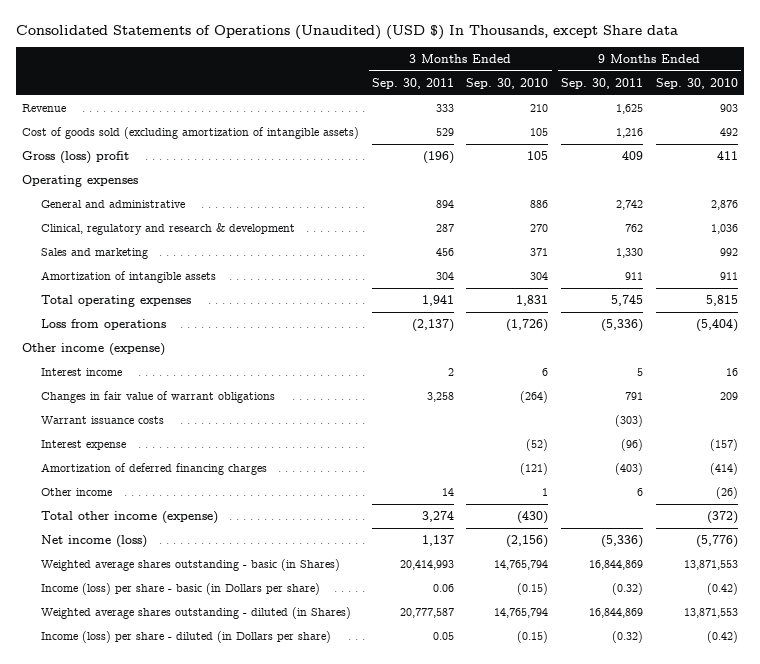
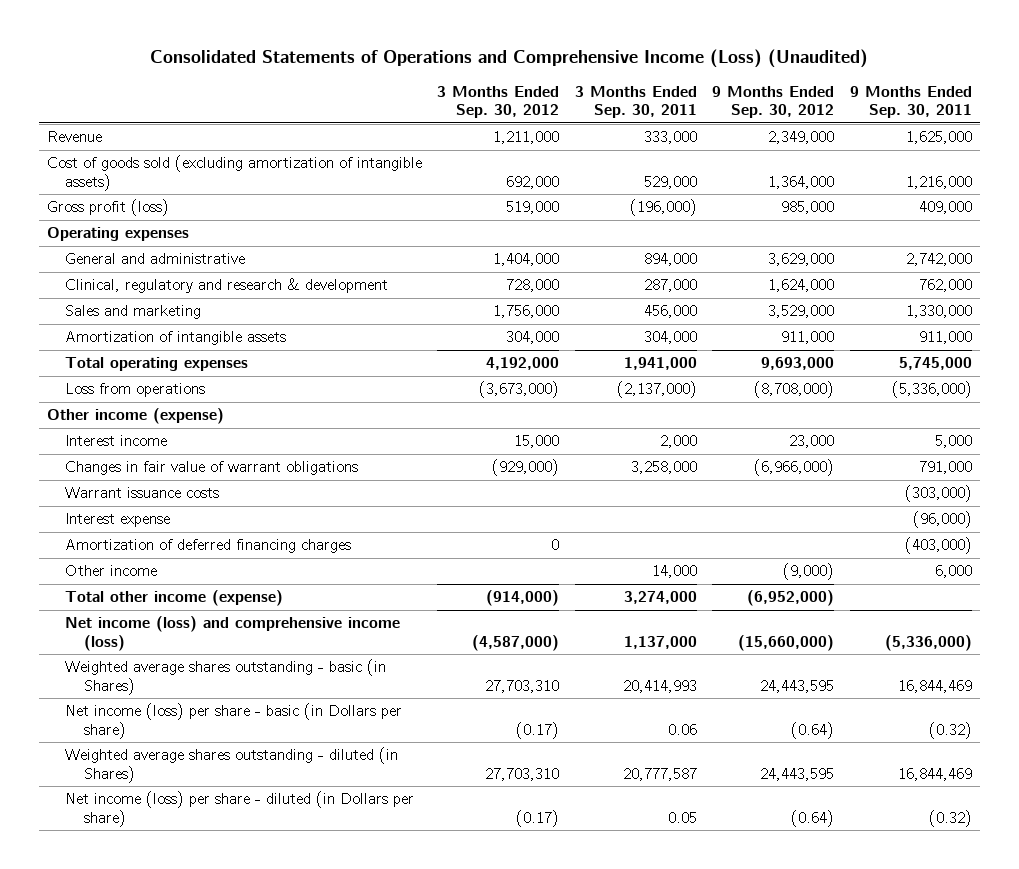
- Consolidated Statements of Operations (Unaudited) (USD $) In Thousands, except Share data
+ Consolidated Statements of Operations and Comprehensive Income (Loss) (Unaudited)
- | 3 Months Ended Sep. 30, 2011 | 3 Months Ended Sep. 30, 2010 | 9 Months Ended Sep. 30, 2011 | 9 Months Ended Sep. 30, 2010
+ | 3 Months Ended Sep. 30, 2012 | 3 Months Ended Sep. 30, 2011 | 9 Months Ended Sep. 30, 2012 | 9 Months Ended Sep. 30, 2011
- Revenue | 333 | 210 | 1,625 | 903
- Cost of goods sold (excluding amortization of intangible assets) | 529 | 105 | 1,216 | 492
- Gross (loss) profit | (196) | 105 | 409 | 411
+ Revenue | 1,211,000 | 333,000 | 2,349,000 | 1,625,000
+ Cost of goods sold (excluding amortization of intangible assets) | 692,000 | 529,000 | 1,364,000 | 1,216,000
+ Gross profit (loss) | 519,000 | (196,000) | 985,000 | 409,000
- General and administrative | 894 | 886 | 2,742 | 2,876
- Clinical, regulatory and research & development | 287 | 270 | 762 | 1,036
- Sales and marketing | 456 | 371 | 1,330 | 992
- Amortization of intangible assets | 304 | 304 | 911 | 911
- Total operating expenses | 1,941 | 1,831 | 5,745 | 5,815
- Loss from operations | (2,137) | (1,726) | (5,336) | (5,404)
+ General and administrative | 1,404,000 | 894,000 | 3,629,000 | 2,742,000
+ Clinical, regulatory and research & development | 728,000 | 287,000 | 1,624,000 | 762,000
+ Sales and marketing | 1,756,000 | 456,000 | 3,529,000 | 1,330,000
+ Amortization of intangible assets | 304,000 | 304,000 | 911,000 | 911,000
+ Total operating expenses | 4,192,000 | 1,941,000 | 9,693,000 | 5,745,000
+ Loss from operations | (3,673,000) | (2,137,000) | (8,708,000) | (5,336,000)
- Interest income | 2 | 6 | 5 | 16
- Changes in fair value of warrant obligations | 3,258 | (264) | 791 | 209
- Warrant issuance costs | | | (303) |
- Interest expense | | (52) | (96) | (157)
- Amortization of deferred financing charges | | (121) | (403) | (414)
- Other income | 14 | 1 | 6 | (26)
- Total other income (expense) | 3,274 | (430) | | (372)
- Net income (loss) | 1,137 | (2,156) | (5,336) | (5,776)
- Weighted average shares outstanding - basic (in Shares) | 20,414,993 | 14,765,794 | 16,844,869 | 13,871,553
- Income (loss) per share - basic (in Dollars per share) | 0.06 | (0.15) | (0.32) | (0.42)
- Weighted average shares outstanding - diluted (in Shares) | 20,777,587 | 14,765,794 | 16,844,869 | 13,871,553
- Income (loss) per share - diluted (in Dollars per share) | 0.05 | (0.15) | (0.32) | (0.42)
+ Interest income | 15,000 | 2,000 | 23,000 | 5,000
+ Changes in fair value of warrant obligations | (929,000) | 3,258,000 | (6,966,000) | 791,000
+ Warrant issuance costs | | | | (303,000)
+ Interest expense | | | | (96,000)
+ Amortization of deferred financing charges | 0 | | | (403,000)
+ Other income | | 14,000 | (9,000) | 6,000
+ Total other income (expense) | (914,000) | 3,274,000 | (6,952,000) |
+ Net income (loss) and comprehensive income (loss) | (4,587,000) | 1,137,000 | (15,660,000) | (5,336,000)
+ Weighted average shares outstanding - basic (in Shares) | 27,703,310 | 20,414,993 | 24,443,595 | 16,844,469
+ Net income (loss) per share - basic (in Dollars per share) | (0.17) | 0.06 | (0.64) | (0.32)
+ Weighted average shares outstanding - diluted (in Shares) | 27,703,310 | 20,777,587 | 24,443,595 | 16,844,469
+ Net income (loss) per share - diluted (in Dollars per share) | (0.17) | 0.05 | (0.64) | (0.32)

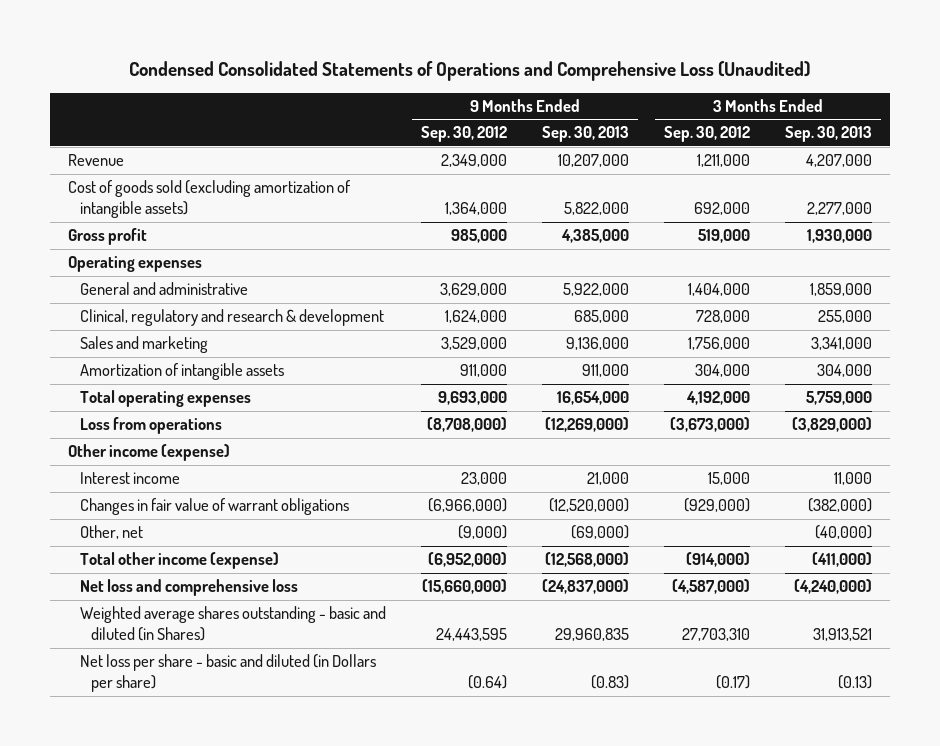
- Consolidated Statements of Operations and Comprehensive Income (Loss) (Unaudited)
+ Condensed Consolidated Statements of Operations and Comprehensive Loss (Unaudited)
- | 3 Months Ended Sep. 30, 2012 | 3 Months Ended Sep. 30, 2011 | 9 Months Ended Sep. 30, 2012 | 9 Months Ended Sep. 30, 2011
+ | 9 Months Ended Sep. 30, 2012 | 9 Months Ended Sep. 30, 2013 | 3 Months Ended Sep. 30, 2012 | 3 Months Ended Sep. 30, 2013
- Gross profit (loss) | 519,000 | (196,000) | 985,000 | 409,000
+ Gross profit | 985,000 | 4,385,000 | 519,000 | 1,930,000
- Warrant issuance costs | | | | (303,000)
- Interest expense | | | | (96,000)
- Amortization of deferred financing charges | 0 | | | (403,000)
- Other income | | 14,000 | (9,000) | 6,000
+ Other, net | (9,000) | (69,000) | | (40,000)
- Net income (loss) and comprehensive income (loss) | (4,587,000) | 1,137,000 | (15,660,000) | (5,336,000)
- Weighted average shares outstanding - basic (in Shares) | 27,703,310 | 20,414,993 | 24,443,595 | 16,844,469
- Net income (loss) per share - basic (in Dollars per share) | (0.17) | 0.06 | (0.64) | (0.32)
- Weighted average shares outstanding - diluted (in Shares) | 27,703,310 | 20,777,587 | 24,443,595 | 16,844,469
- Net income (loss) per share - diluted (in Dollars per share) | (0.17) | 0.05 | (0.64) | (0.32)
+ Net loss and comprehensive loss | (15,660,000) | (24,837,000) | (4,587,000) | (4,240,000)
+ Weighted average shares outstanding - basic and diluted (in Shares) | 24,443,595 | 29,960,835 | 27,703,310 | 31,913,521
+ Net loss per share - basic and diluted (in Dollars per share) | (0.64) | (0.83) | (0.17) | (0.13)

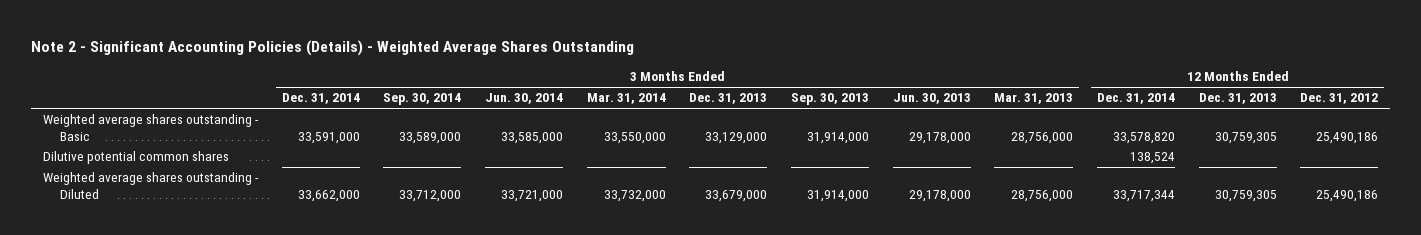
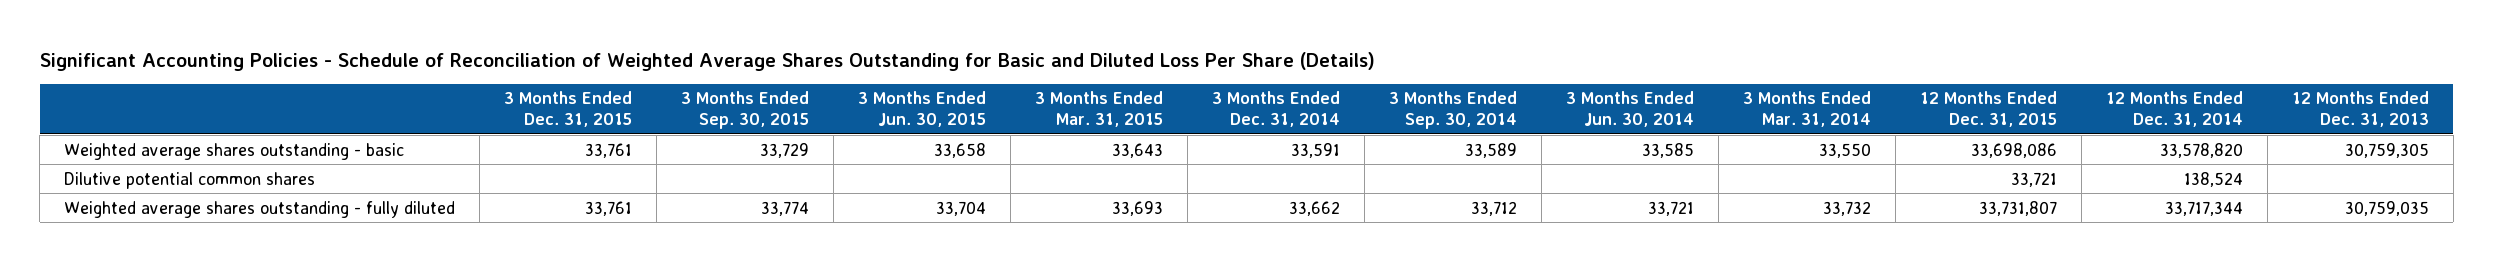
- Note 2 - Significant Accounting Policies (Details) - Weighted Average Shares Outstanding
+ Significant Accounting Policies - Schedule of Reconciliation of Weighted Average Shares Outstanding for Basic and Diluted Loss Per Share (Details)
- | 3 Months Ended Dec. 31, 2014 | 3 Months Ended Sep. 30, 2014 | 3 Months Ended Jun. 30, 2014 | 3 Months Ended Mar. 31, 2014 | 3 Months Ended Dec. 31, 2013 | 3 Months Ended Sep. 30, 2013 | 3 Months Ended Jun. 30, 2013 | 3 Months Ended Mar. 31, 2013 | 12 Months Ended Dec. 31, 2014 | 12 Months Ended Dec. 31, 2013 | 12 Months Ended Dec. 31, 2012
+ | 3 Months Ended Dec. 31, 2015 | 3 Months Ended Sep. 30, 2015 | 3 Months Ended Jun. 30, 2015 | 3 Months Ended Mar. 31, 2015 | 3 Months Ended Dec. 31, 2014 | 3 Months Ended Sep. 30, 2014 | 3 Months Ended Jun. 30, 2014 | 3 Months Ended Mar. 31, 2014 | 12 Months Ended Dec. 31, 2015 | 12 Months Ended Dec. 31, 2014 | 12 Months Ended Dec. 31, 2013
- Weighted average shares outstanding - Basic | 33,591,000 | 33,589,000 | 33,585,000 | 33,550,000 | 33,129,000 | 31,914,000 | 29,178,000 | 28,756,000 | 33,578,820 | 30,759,305 | 25,490,186
+ Weighted average shares outstanding - basic | 33,761 | 33,729 | 33,658 | 33,643 | 33,591 | 33,589 | 33,585 | 33,550 | 33,698,086 | 33,578,820 | 30,759,305
- Weighted average shares outstanding - Diluted | 33,662,000 | 33,712,000 | 33,721,000 | 33,732,000 | 33,679,000 | 31,914,000 | 29,178,000 | 28,756,000 | 33,717,344 | 30,759,305 | 25,490,186
+ Weighted average shares outstanding - fully diluted | 33,761 | 33,774 | 33,704 | 33,693 | 33,662 | 33,712 | 33,721 | 33,732 | 33,731,807 | 33,717,344 | 30,759,035

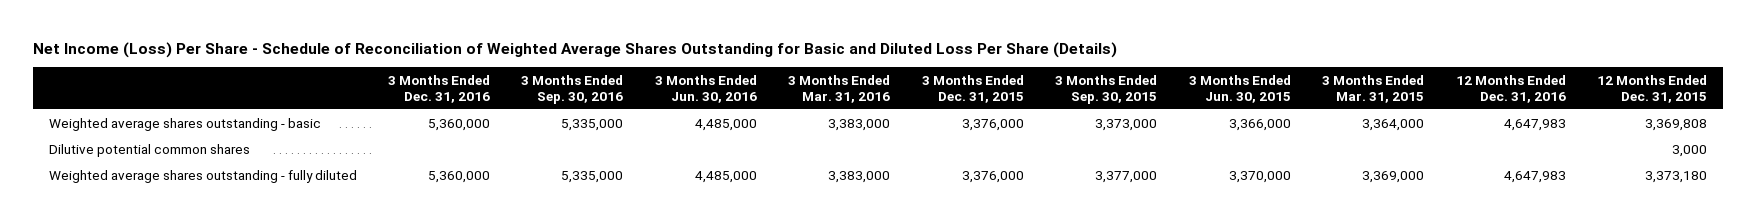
- Significant Accounting Policies - Schedule of Reconciliation of Weighted Average Shares Outstanding for Basic and Diluted Loss Per Share (Details)
+ Net Income (Loss) Per Share - Schedule of Reconciliation of Weighted Average Shares Outstanding for Basic and Diluted Loss Per Share (Details)
- | 3 Months Ended Dec. 31, 2015 | 3 Months Ended Sep. 30, 2015 | 3 Months Ended Jun. 30, 2015 | 3 Months Ended Mar. 31, 2015 | 3 Months Ended Dec. 31, 2014 | 3 Months Ended Sep. 30, 2014 | 3 Months Ended Jun. 30, 2014 | 3 Months Ended Mar. 31, 2014 | 12 Months Ended Dec. 31, 2015 | 12 Months Ended Dec. 31, 2014 | 12 Months Ended Dec. 31, 2013
+ | 3 Months Ended Dec. 31, 2016 | 3 Months Ended Sep. 30, 2016 | 3 Months Ended Jun. 30, 2016 | 3 Months Ended Mar. 31, 2016 | 3 Months Ended Dec. 31, 2015 | 3 Months Ended Sep. 30, 2015 | 3 Months Ended Jun. 30, 2015 | 3 Months Ended Mar. 31, 2015 | 12 Months Ended Dec. 31, 2016 | 12 Months Ended Dec. 31, 2015
- Weighted average shares outstanding - basic | 33,761 | 33,729 | 33,658 | 33,643 | 33,591 | 33,589 | 33,585 | 33,550 | 33,698,086 | 33,578,820 | 30,759,305
- Dilutive potential common shares | | | | | | | | | 33,721 | 138,524 |
- Weighted average shares outstanding - fully diluted | 33,761 | 33,774 | 33,704 | 33,693 | 33,662 | 33,712 | 33,721 | 33,732 | 33,731,807 | 33,717,344 | 30,759,035
+ Weighted average shares outstanding - basic | 5,360,000 | 5,335,000 | 4,485,000 | 3,383,000 | 3,376,000 | 3,373,000 | 3,366,000 | 3,364,000 | 4,647,983 | 3,369,808
+ Dilutive potential common shares | | | | | | | | | | 3,000
+ Weighted average shares outstanding - fully diluted | 5,360,000 | 5,335,000 | 4,485,000 | 3,383,000 | 3,376,000 | 3,377,000 | 3,370,000 | 3,369,000 | 4,647,983 | 3,373,180

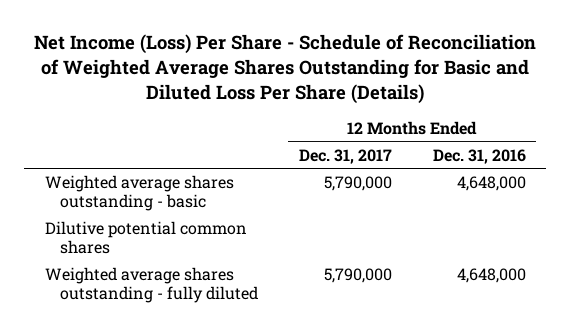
- | 3 Months Ended Dec. 31, 2016 | 3 Months Ended Sep. 30, 2016 | 3 Months Ended Jun. 30, 2016 | 3 Months Ended Mar. 31, 2016 | 3 Months Ended Dec. 31, 2015 | 3 Months Ended Sep. 30, 2015 | 3 Months Ended Jun. 30, 2015 | 3 Months Ended Mar. 31, 2015 | 12 Months Ended Dec. 31, 2016 | 12 Months Ended Dec. 31, 2015
+ | 12 Months Ended Dec. 31, 2017 | 12 Months Ended Dec. 31, 2016
- Weighted average shares outstanding - basic | 5,360,000 | 5,335,000 | 4,485,000 | 3,383,000 | 3,376,000 | 3,373,000 | 3,366,000 | 3,364,000 | 4,647,983 | 3,369,808
+ Weighted average shares outstanding - basic | 5,790,000 | 4,648,000
- Weighted average shares outstanding - fully diluted | 5,360,000 | 5,335,000 | 4,485,000 | 3,383,000 | 3,376,000 | 3,377,000 | 3,370,000 | 3,369,000 | 4,647,983 | 3,373,180
+ Weighted average shares outstanding - fully diluted | 5,790,000 | 4,648,000

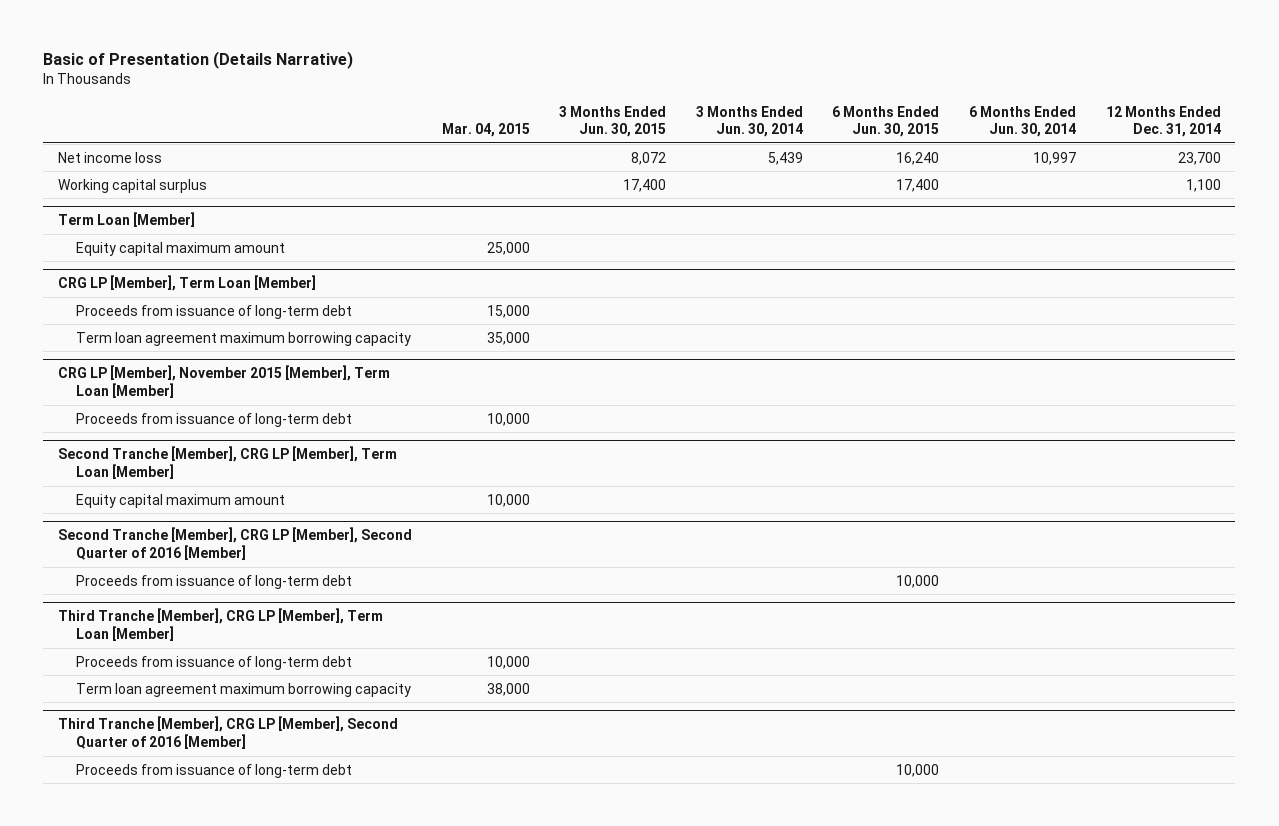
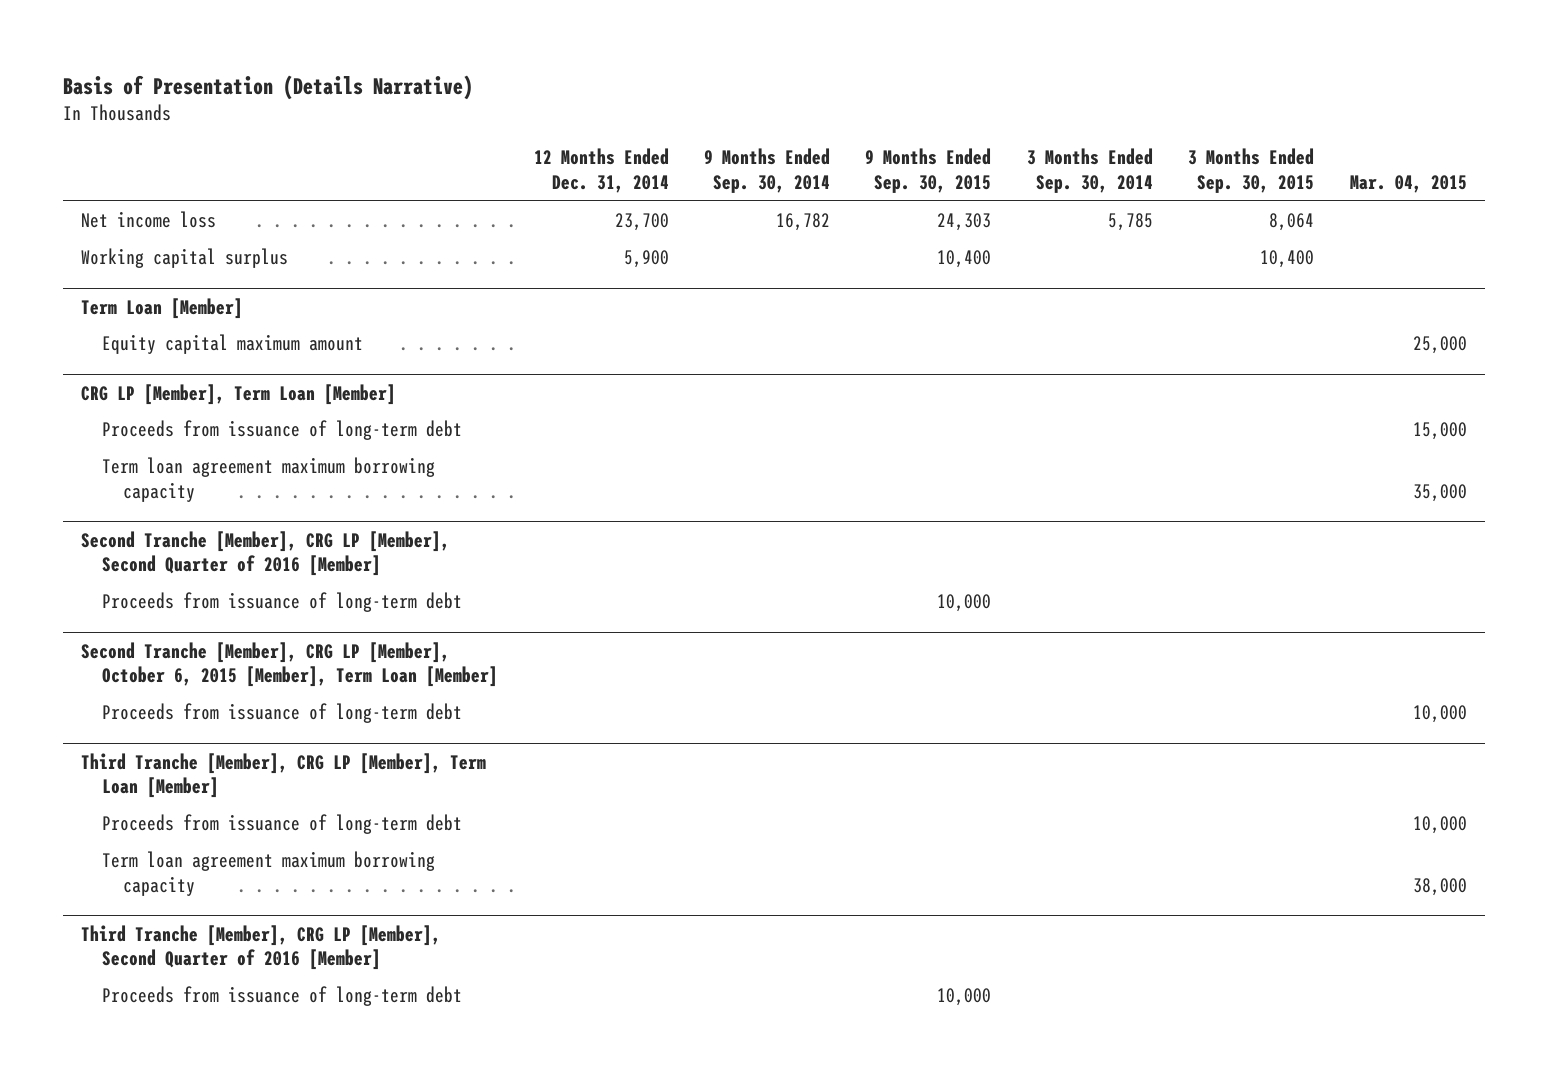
- Basic of Presentation (Details Narrative)
+ Basis of Presentation (Details Narrative)
- | Mar. 04, 2015 | 3 Months Ended Jun. 30, 2015 | 3 Months Ended Jun. 30, 2014 | 6 Months Ended Jun. 30, 2015 | 6 Months Ended Jun. 30, 2014 | 12 Months Ended Dec. 31, 2014
+ | 12 Months Ended Dec. 31, 2014 | 9 Months Ended Sep. 30, 2014 | 9 Months Ended Sep. 30, 2015 | 3 Months Ended Sep. 30, 2014 | 3 Months Ended Sep. 30, 2015 | Mar. 04, 2015
- Working capital surplus | | 17,400 | | 17,400 | | 1,100
+ Working capital surplus | 5,900 | | 10,400 | | 10,400 |
- CRG LP [Member], November 2015 [Member], Term Loan [Member]
- Proceeds from issuance of long-term debt | 10,000 | | | | |
- Second Tranche [Member], CRG LP [Member], Term Loan [Member]
- Equity capital maximum amount | 10,000 | | | | |
+ Second Tranche [Member], CRG LP [Member], October 6, 2015 [Member], Term Loan [Member]
+ Proceeds from issuance of long-term debt | | | | | | 10,000

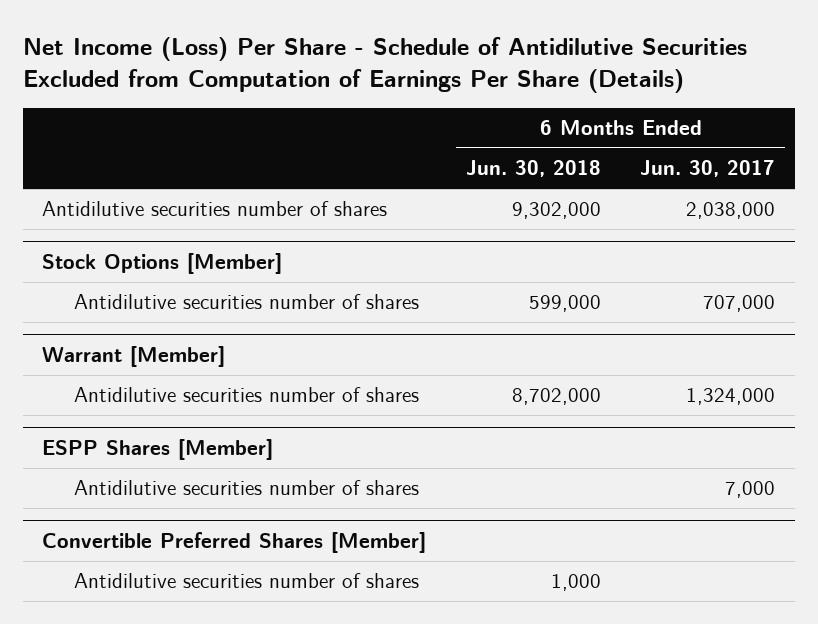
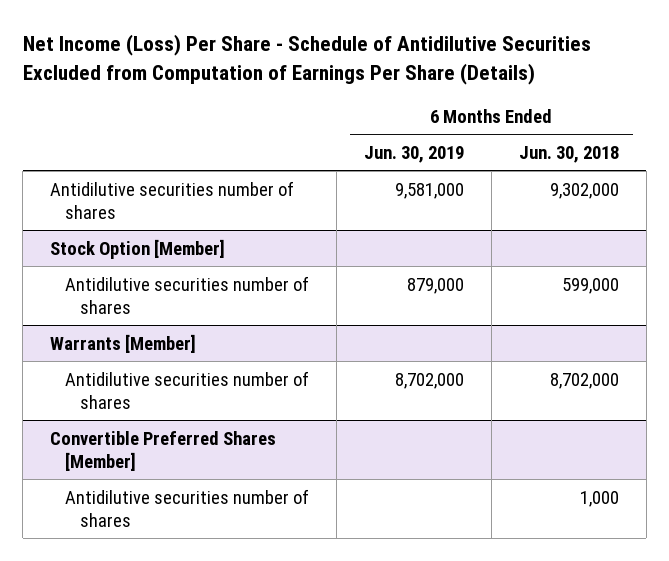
- | 6 Months Ended Jun. 30, 2018 | 6 Months Ended Jun. 30, 2017
+ | 6 Months Ended Jun. 30, 2019 | 6 Months Ended Jun. 30, 2018
- Stock Options [Member]
+ Stock Option [Member]
- Warrant [Member]
+ Warrants [Member]
- ESPP Shares [Member]
- Antidilutive securities number of shares | | 7,000

